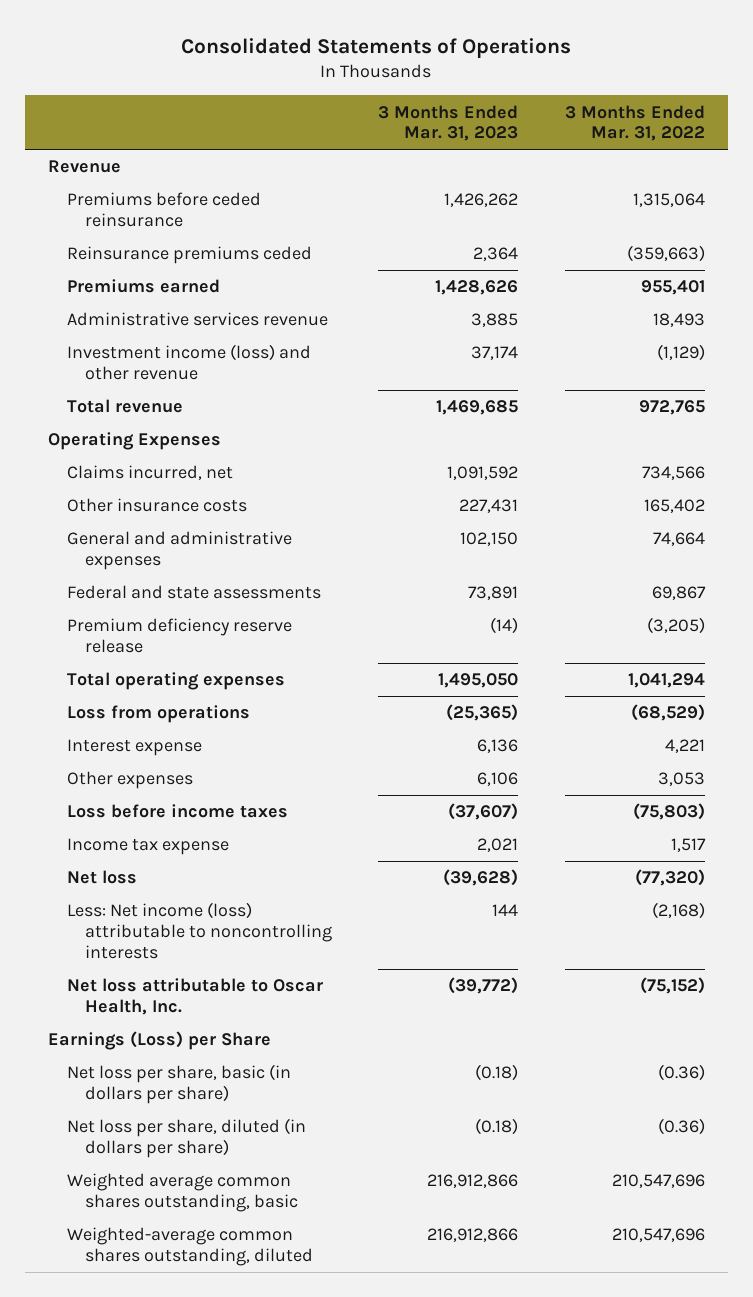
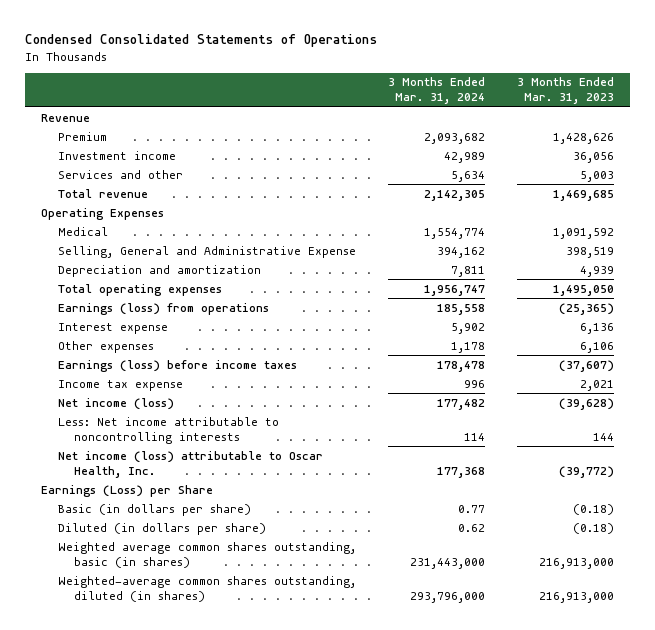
- Consolidated Statements of Operations
+ Condensed Consolidated Statements of Operations
- | 3 Months Ended Mar. 31, 2023 | 3 Months Ended Mar. 31, 2022
+ | 3 Months Ended Mar. 31, 2024 | 3 Months Ended Mar. 31, 2023
- Premiums before ceded reinsurance | 1,426,262 | 1,315,064
- Reinsurance premiums ceded | 2,364 | (359,663)
- Premiums earned | 1,428,626 | 955,401
- Administrative services revenue | 3,885 | 18,493
- Investment income (loss) and other revenue | 37,174 | (1,129)
+ Premium | 2,093,682 | 1,428,626
+ Investment income | 42,989 | 36,056
+ Services and other | 5,634 | 5,003
- Claims incurred, net | 1,091,592 | 734,566
- Other insurance costs | 227,431 | 165,402
- General and administrative expenses | 102,150 | 74,664
- Federal and state assessments | 73,891 | 69,867
- Premium deficiency reserve release | (14) | (3,205)
+ Medical | 1,554,774 | 1,091,592
+ Selling, General and Administrative Expense | 394,162 | 398,519
+ Depreciation and amortization | 7,811 | 4,939
- Loss from operations | (25,365) | (68,529)
+ Earnings (loss) from operations | 185,558 | (25,365)
- Loss before income taxes | (37,607) | (75,803)
+ Earnings (loss) before income taxes | 178,478 | (37,607)
- Net loss | (39,628) | (77,320)
- Less: Net income (loss) attributable to noncontrolling interests | 144 | (2,168)
- Net loss attributable to Oscar Health, Inc. | (39,772) | (75,152)
+ Net income (loss) | 177,482 | (39,628)
+ Less: Net income attributable to noncontrolling interests | 114 | 144
+ Net income (loss) attributable to Oscar Health, Inc. | 177,368 | (39,772)
- Net loss per share, basic (in dollars per share) | (0.18) | (0.36)
- Net loss per share, diluted (in dollars per share) | (0.18) | (0.36)
- Weighted average common shares outstanding, basic | 216,912,866 | 210,547,696
- Weighted-average common shares outstanding, diluted | 216,912,866 | 210,547,696
+ Basic (in dollars per share) | 0.77 | (0.18)
+ Diluted (in dollars per share) | 0.62 | (0.18)
+ Weighted average common shares outstanding, basic (in shares) | 231,443,000 | 216,913,000
+ Weighted-average common shares outstanding, diluted (in shares) | 293,796,000 | 216,913,000

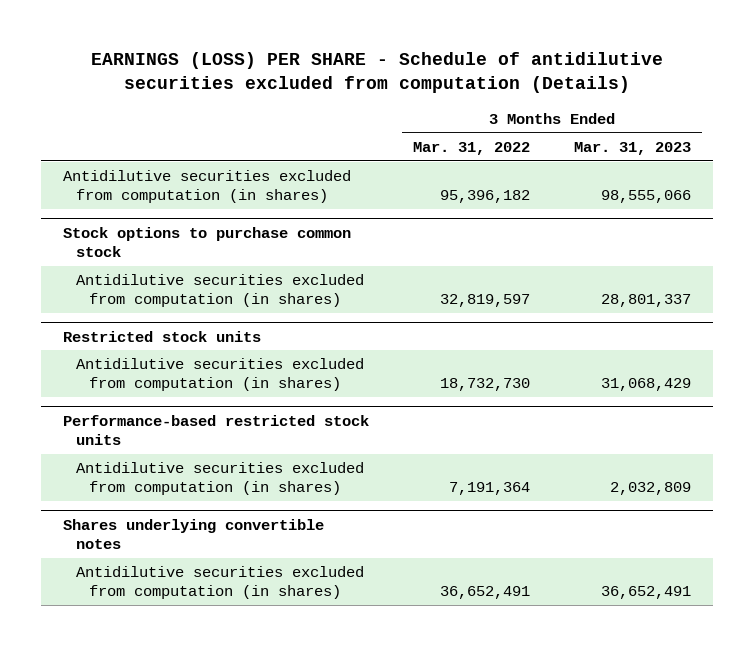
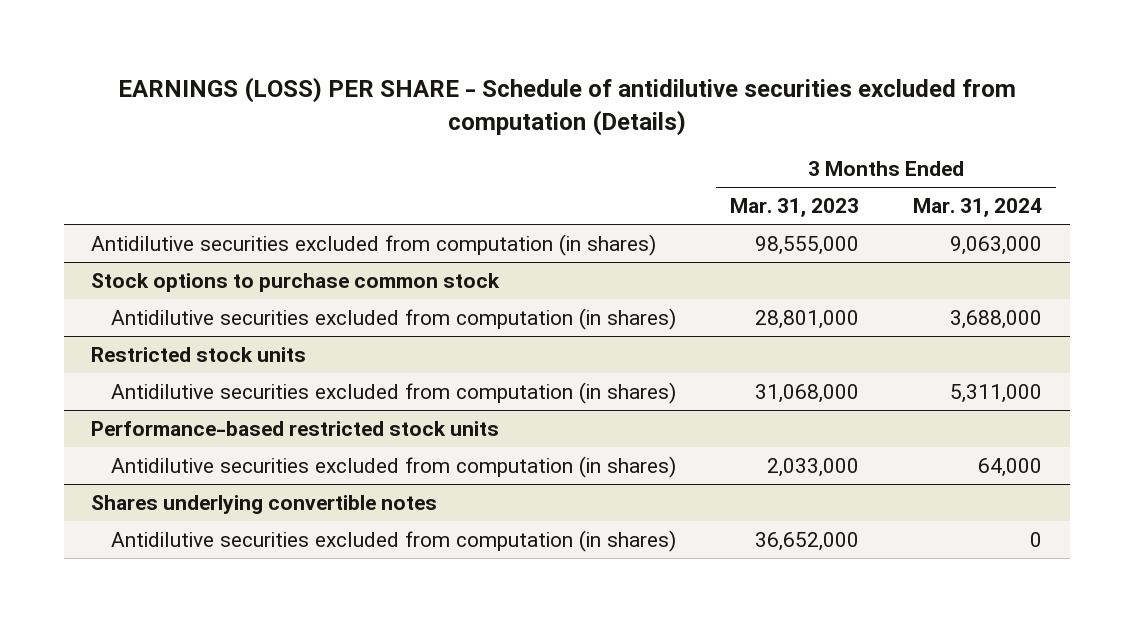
- | 3 Months Ended Mar. 31, 2022 | 3 Months Ended Mar. 31, 2023
+ | 3 Months Ended Mar. 31, 2023 | 3 Months Ended Mar. 31, 2024
- Antidilutive securities excluded from computation (in shares) | 95,396,182 | 98,555,066
+ Antidilutive securities excluded from computation (in shares) | 98,555,000 | 9,063,000
@ Stock options to purchase common stock
- Antidilutive securities excluded from computation (in shares) | 32,819,597 | 28,801,337
+ Antidilutive securities excluded from computation (in shares) | 28,801,000 | 3,688,000
@ Restricted stock units
- Antidilutive securities excluded from computation (in shares) | 18,732,730 | 31,068,429
+ Antidilutive securities excluded from computation (in shares) | 31,068,000 | 5,311,000
@ Performance-based restricted stock units
- Antidilutive securities excluded from computation (in shares) | 7,191,364 | 2,032,809
+ Antidilutive securities excluded from computation (in shares) | 2,033,000 | 64,000
@ Shares underlying convertible notes
- Antidilutive securities excluded from computation (in shares) | 36,652,491 | 36,652,491
+ Antidilutive securities excluded from computation (in shares) | 36,652,000 | 0

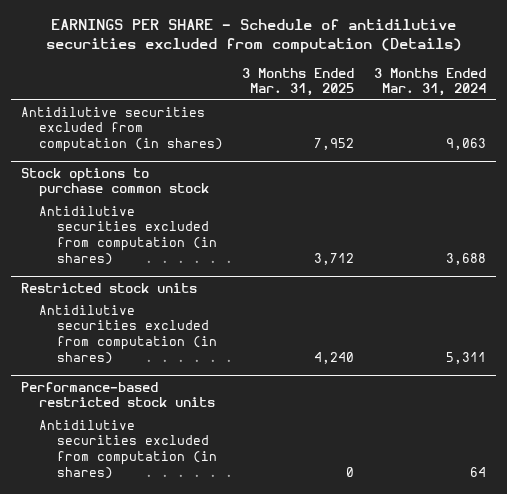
- EARNINGS (LOSS) PER SHARE - Schedule of antidilutive securities excluded from computation (Details)
+ EARNINGS PER SHARE - Schedule of antidilutive securities excluded from computation (Details)
- | 3 Months Ended Mar. 31, 2023 | 3 Months Ended Mar. 31, 2024
+ | 3 Months Ended Mar. 31, 2025 | 3 Months Ended Mar. 31, 2024
- Antidilutive securities excluded from computation (in shares) | 98,555,000 | 9,063,000
+ Antidilutive securities excluded from computation (in shares) | 7,952 | 9,063
@ Stock options to purchase common stock
- Antidilutive securities excluded from computation (in shares) | 28,801,000 | 3,688,000
+ Antidilutive securities excluded from computation (in shares) | 3,712 | 3,688
@ Restricted stock units
- Antidilutive securities excluded from computation (in shares) | 31,068,000 | 5,311,000
+ Antidilutive securities excluded from computation (in shares) | 4,240 | 5,311
@ Performance-based restricted stock units
- Antidilutive securities excluded from computation (in shares) | 2,033,000 | 64,000
- Shares underlying convertible notes
- Antidilutive securities excluded from computation (in shares) | 36,652,000 | 0
@ Performance-based restricted stock units
+ Antidilutive securities excluded from computation (in shares) | 0 | 64

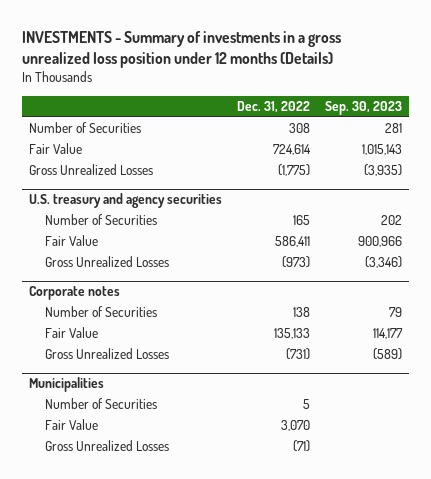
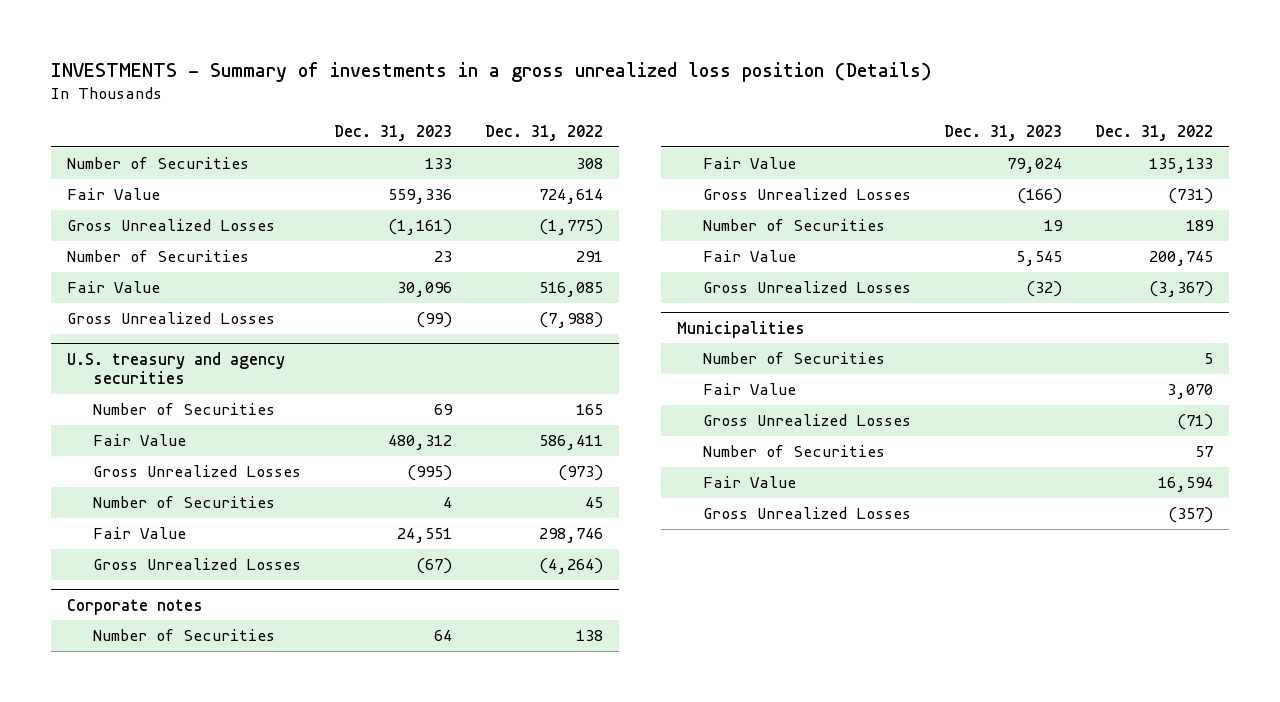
- INVESTMENTS - Summary of investments in a gross unrealized loss position under 12 months (Details)
+ INVESTMENTS - Summary of investments in a gross unrealized loss position (Details)
- | Dec. 31, 2022 | Sep. 30, 2023
+ | Dec. 31, 2023 | Dec. 31, 2022
+ Number of Securities | 23 | 291
+ Fair Value | 30,096 | 516,085
+ Gross Unrealized Losses | (99) | (7,988)
@ U.S. treasury and agency securities
+ Number of Securities | 4 | 45
+ Fair Value | 24,551 | 298,746
+ Gross Unrealized Losses | (67) | (4,264)
@ Corporate notes
+ Number of Securities | 19 | 189
+ Fair Value | 5,545 | 200,745
+ Gross Unrealized Losses | (32) | (3,367)
@ Municipalities
+ Number of Securities | | 57
+ Fair Value | | 16,594
+ Gross Unrealized Losses | | (357)

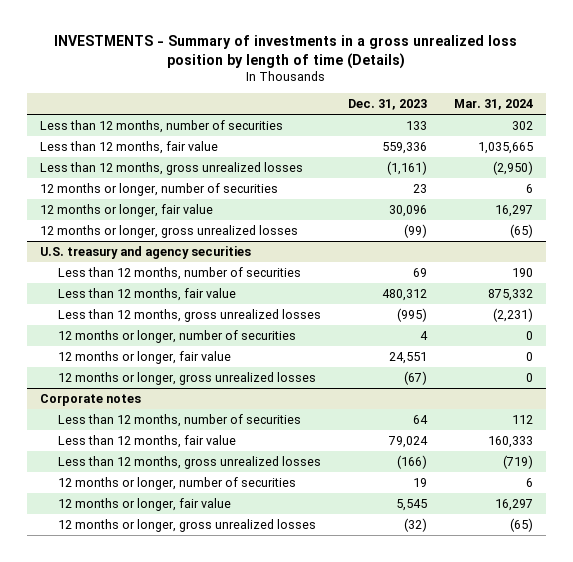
- INVESTMENTS - Summary of investments in a gross unrealized loss position (Details)
+ INVESTMENTS - Summary of investments in a gross unrealized loss position by length of time (Details)
- | Dec. 31, 2023 | Dec. 31, 2022
+ | Dec. 31, 2023 | Mar. 31, 2024
- Number of Securities | 133 | 308
- Fair Value | 559,336 | 724,614
- Gross Unrealized Losses | (1,161) | (1,775)
- Number of Securities | 23 | 291
- Fair Value | 30,096 | 516,085
- Gross Unrealized Losses | (99) | (7,988)
+ Less than 12 months, number of securities | 133 | 302
+ Less than 12 months, fair value | 559,336 | 1,035,665
+ Less than 12 months, gross unrealized losses | (1,161) | (2,950)
+ 12 months or longer, number of securities | 23 | 6
+ 12 months or longer, fair value | 30,096 | 16,297
+ 12 months or longer, gross unrealized losses | (99) | (65)
@ U.S. treasury and agency securities
- Number of Securities | 69 | 165
- Fair Value | 480,312 | 586,411
- Gross Unrealized Losses | (995) | (973)
- Number of Securities | 4 | 45
- Fair Value | 24,551 | 298,746
- Gross Unrealized Losses | (67) | (4,264)
+ Less than 12 months, number of securities | 69 | 190
+ Less than 12 months, fair value | 480,312 | 875,332
+ Less than 12 months, gross unrealized losses | (995) | (2,231)
+ 12 months or longer, number of securities | 4 | 0
+ 12 months or longer, fair value | 24,551 | 0
+ 12 months or longer, gross unrealized losses | (67) | 0
@ Corporate notes
- Number of Securities | 64 | 138
- Fair Value | 79,024 | 135,133
- Gross Unrealized Losses | (166) | (731)
- Number of Securities | 19 | 189
- Fair Value | 5,545 | 200,745
- Gross Unrealized Losses | (32) | (3,367)
- Municipalities
- Number of Securities | | 5
- Fair Value | | 3,070
- Gross Unrealized Losses | | (71)
- Number of Securities | | 57
- Fair Value | | 16,594
- Gross Unrealized Losses | | (357)
@ Corporate notes
+ Less than 12 months, number of securities | 64 | 112
+ Less than 12 months, fair value | 79,024 | 160,333
+ Less than 12 months, gross unrealized losses | (166) | (719)
+ 12 months or longer, number of securities | 19 | 6
+ 12 months or longer, fair value | 5,545 | 16,297
+ 12 months or longer, gross unrealized losses | (32) | (65)

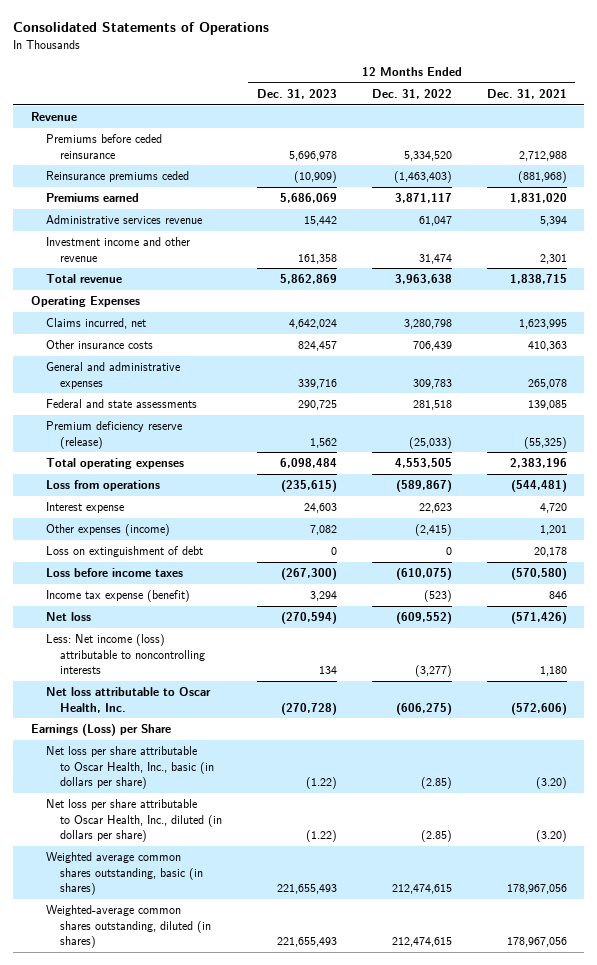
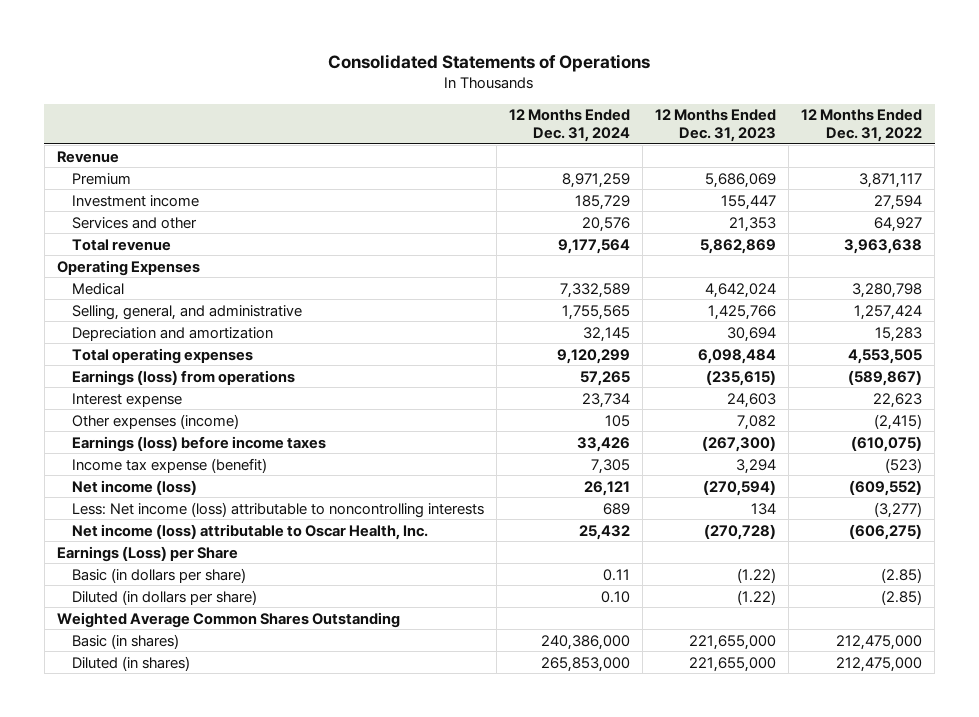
- | 12 Months Ended Dec. 31, 2023 | 12 Months Ended Dec. 31, 2022 | 12 Months Ended Dec. 31, 2021
+ | 12 Months Ended Dec. 31, 2024 | 12 Months Ended Dec. 31, 2023 | 12 Months Ended Dec. 31, 2022
- Premiums before ceded reinsurance | 5,696,978 | 5,334,520 | 2,712,988
- Reinsurance premiums ceded | (10,909) | (1,463,403) | (881,968)
- Premiums earned | 5,686,069 | 3,871,117 | 1,831,020
- Administrative services revenue | 15,442 | 61,047 | 5,394
- Investment income and other revenue | 161,358 | 31,474 | 2,301
+ Premium | 8,971,259 | 5,686,069 | 3,871,117
+ Investment income | 185,729 | 155,447 | 27,594
+ Services and other | 20,576 | 21,353 | 64,927
- Claims incurred, net | 4,642,024 | 3,280,798 | 1,623,995
- Other insurance costs | 824,457 | 706,439 | 410,363
- General and administrative expenses | 339,716 | 309,783 | 265,078
- Federal and state assessments | 290,725 | 281,518 | 139,085
- Premium deficiency reserve (release) | 1,562 | (25,033) | (55,325)
+ Medical | 7,332,589 | 4,642,024 | 3,280,798
+ Selling, general, and administrative | 1,755,565 | 1,425,766 | 1,257,424
+ Depreciation and amortization | 32,145 | 30,694 | 15,283
- Loss from operations | (235,615) | (589,867) | (544,481)
+ Earnings (loss) from operations | 57,265 | (235,615) | (589,867)
- Loss on extinguishment of debt | 0 | 0 | 20,178
- Loss before income taxes | (267,300) | (610,075) | (570,580)
+ Earnings (loss) before income taxes | 33,426 | (267,300) | (610,075)
- Net loss | (270,594) | (609,552) | (571,426)
+ Net income (loss) | 26,121 | (270,594) | (609,552)
- Net loss attributable to Oscar Health, Inc. | (270,728) | (606,275) | (572,606)
+ Net income (loss) attributable to Oscar Health, Inc. | 25,432 | (270,728) | (606,275)
- Net loss per share attributable to Oscar Health, Inc., basic (in dollars per share) | (1.22) | (2.85) | (3.20)
- Net loss per share attributable to Oscar Health, Inc., diluted (in dollars per share) | (1.22) | (2.85) | (3.20)
- Weighted average common shares outstanding, basic (in shares) | 221,655,493 | 212,474,615 | 178,967,056
- Weighted-average common shares outstanding, diluted (in shares) | 221,655,493 | 212,474,615 | 178,967,056
+ Basic (in dollars per share) | 0.11 | (1.22) | (2.85)
+ Diluted (in dollars per share) | 0.10 | (1.22) | (2.85)
+ Weighted Average Common Shares Outstanding
+ Basic (in shares) | 240,386,000 | 221,655,000 | 212,475,000
+ Diluted (in shares) | 265,853,000 | 221,655,000 | 212,475,000

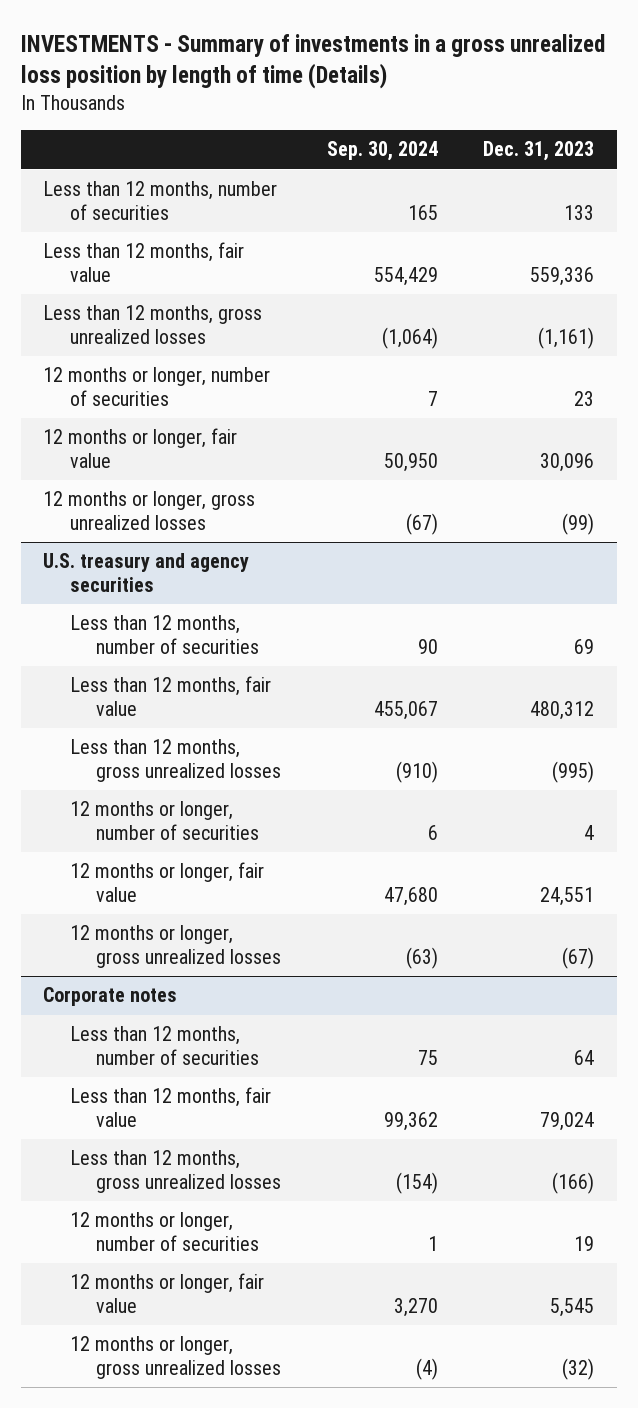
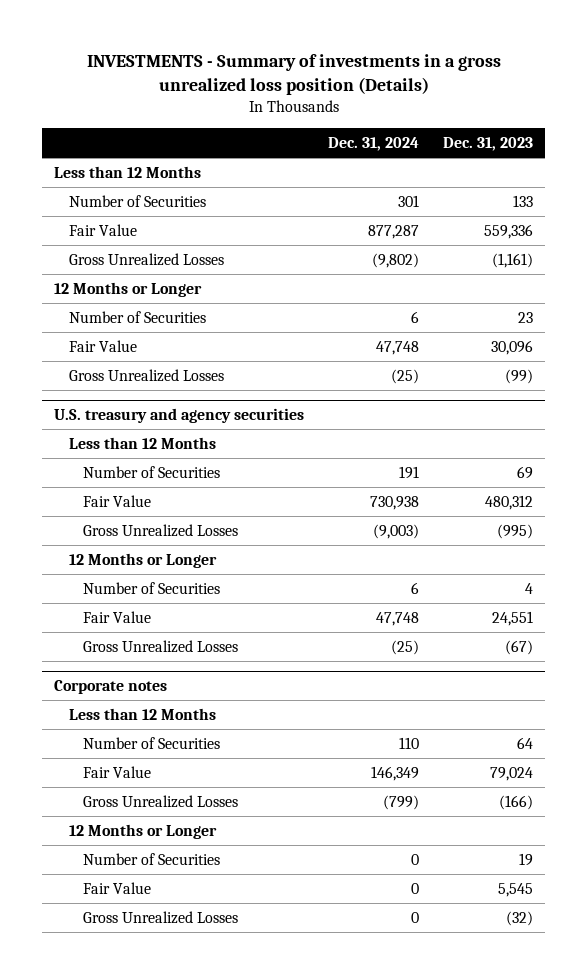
- INVESTMENTS - Summary of investments in a gross unrealized loss position by length of time (Details)
+ INVESTMENTS - Summary of investments in a gross unrealized loss position (Details)
- | Sep. 30, 2024 | Dec. 31, 2023
+ | Dec. 31, 2024 | Dec. 31, 2023
- Less than 12 months, number of securities | 165 | 133
- Less than 12 months, fair value | 554,429 | 559,336
- Less than 12 months, gross unrealized losses | (1,064) | (1,161)
- 12 months or longer, number of securities | 7 | 23
- 12 months or longer, fair value | 50,950 | 30,096
- 12 months or longer, gross unrealized losses | (67) | (99)
+ Less than 12 Months
+ Number of Securities | 301 | 133
+ Fair Value | 877,287 | 559,336
+ Gross Unrealized Losses | (9,802) | (1,161)
+ 12 Months or Longer
+ Number of Securities | 6 | 23
+ Fair Value | 47,748 | 30,096
+ Gross Unrealized Losses | (25) | (99)
@ U.S. treasury and agency securities
- Less than 12 months, number of securities | 90 | 69
- Less than 12 months, fair value | 455,067 | 480,312
- Less than 12 months, gross unrealized losses | (910) | (995)
- 12 months or longer, number of securities | 6 | 4
- 12 months or longer, fair value | 47,680 | 24,551
- 12 months or longer, gross unrealized losses | (63) | (67)
+ Less than 12 Months
+ Number of Securities | 191 | 69
+ Fair Value | 730,938 | 480,312
+ Gross Unrealized Losses | (9,003) | (995)
+ 12 Months or Longer
+ Number of Securities | 6 | 4
+ Fair Value | 47,748 | 24,551
+ Gross Unrealized Losses | (25) | (67)
@ Corporate notes
- Less than 12 months, number of securities | 75 | 64
- Less than 12 months, fair value | 99,362 | 79,024
- Less than 12 months, gross unrealized losses | (154) | (166)
- 12 months or longer, number of securities | 1 | 19
- 12 months or longer, fair value | 3,270 | 5,545
- 12 months or longer, gross unrealized losses | (4) | (32)
+ Less than 12 Months
+ Number of Securities | 110 | 64
+ Fair Value | 146,349 | 79,024
+ Gross Unrealized Losses | (799) | (166)
+ 12 Months or Longer
+ Number of Securities | 0 | 19
+ Fair Value | 0 | 5,545
+ Gross Unrealized Losses | 0 | (32)

